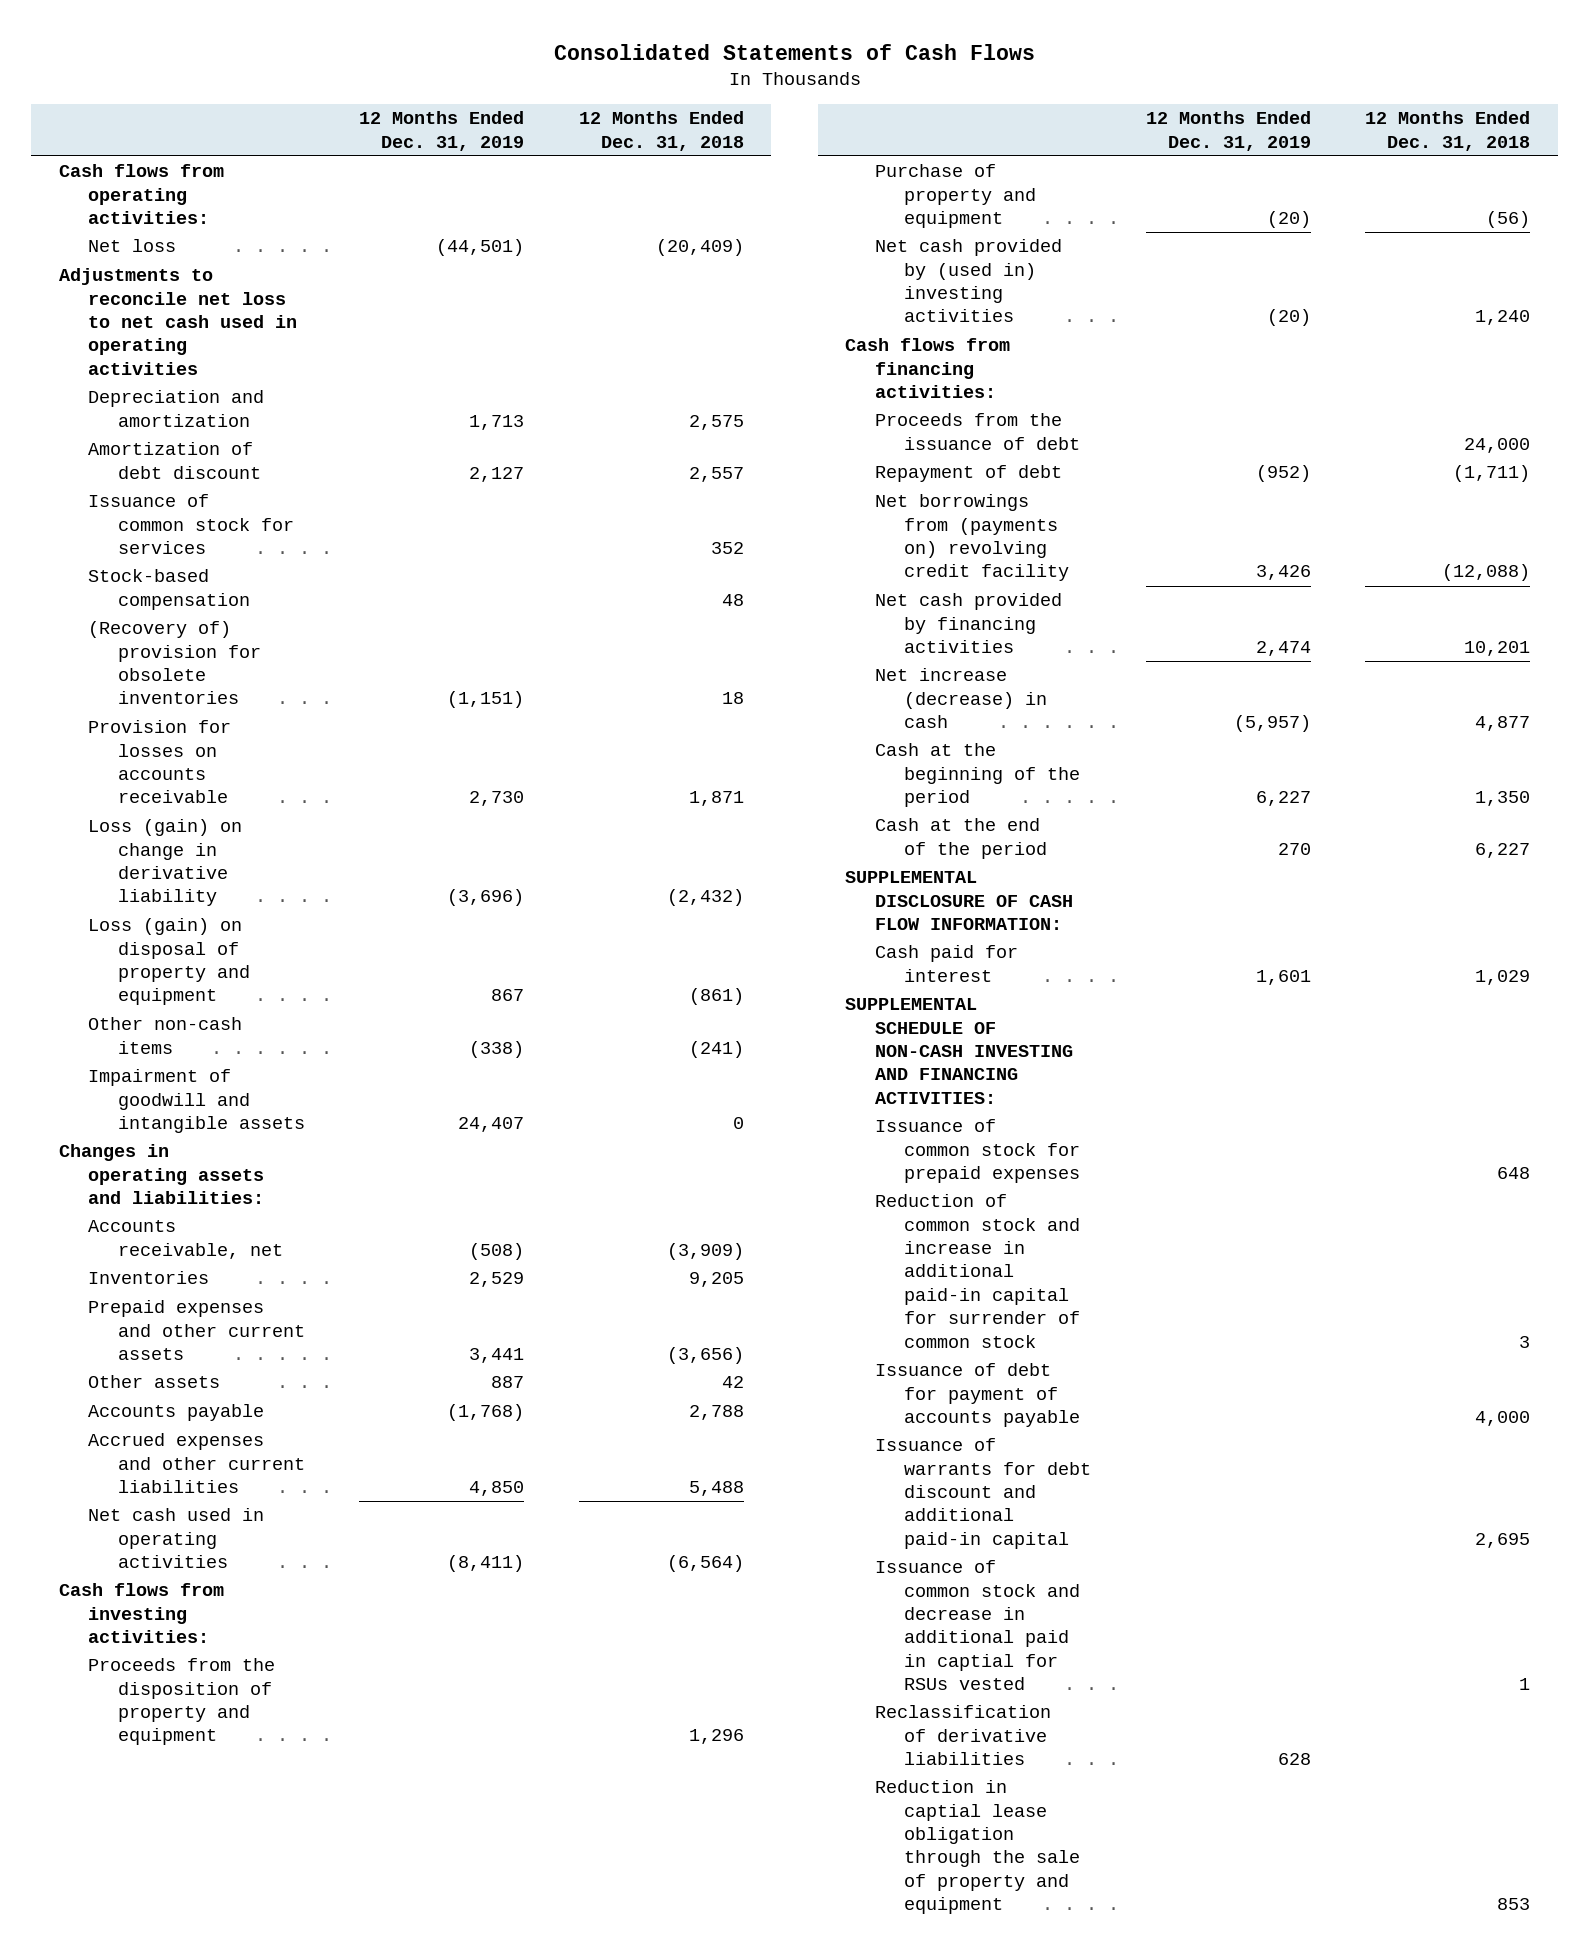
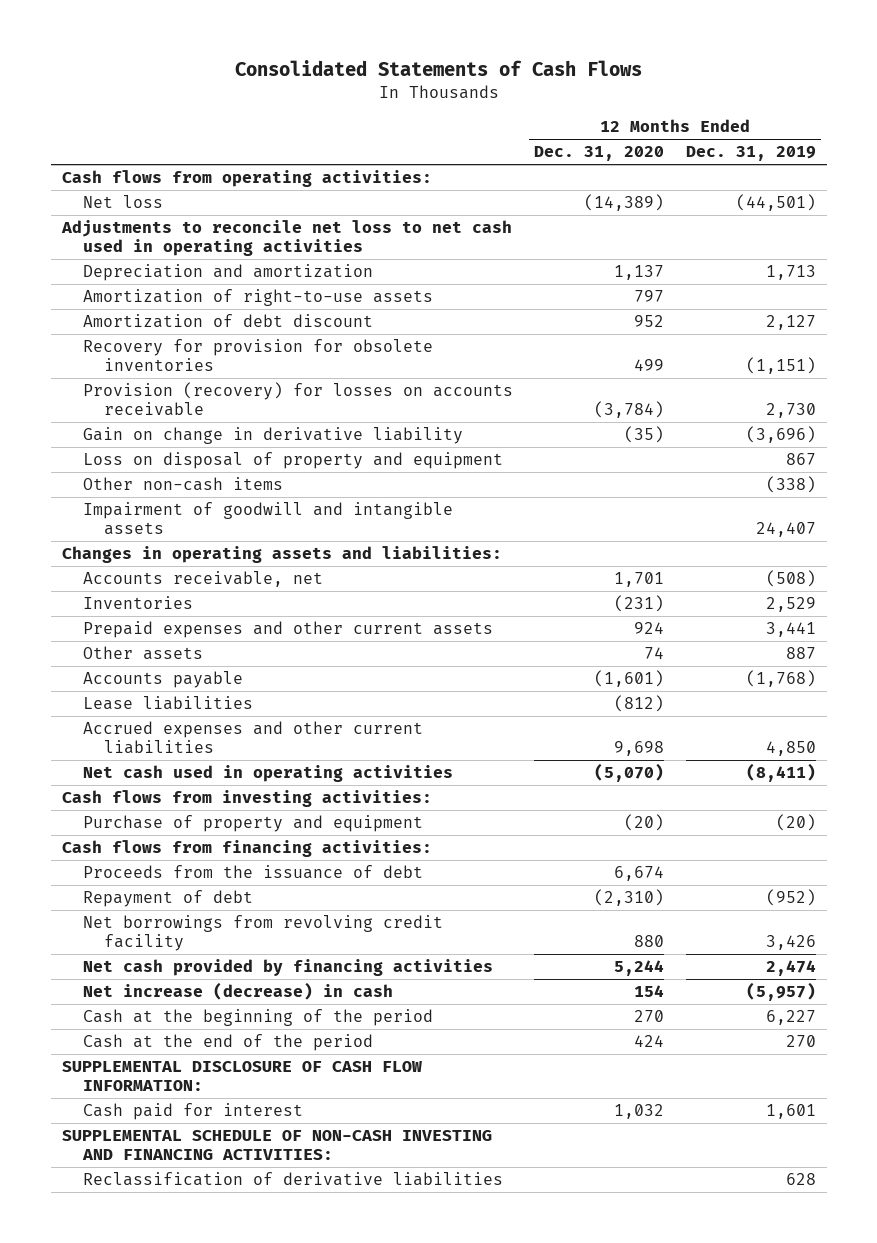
- | 12 Months Ended Dec. 31, 2019 | 12 Months Ended Dec. 31, 2018
+ | 12 Months Ended Dec. 31, 2020 | 12 Months Ended Dec. 31, 2019
+ Amortization of right-to-use assets | 797 |
- Issuance of common stock for services | | 352
- Stock-based compensation | | 48
- (Recovery of) provision for obsolete inventories | (1,151) | 18
- Provision for losses on accounts receivable | 2,730 | 1,871
- Loss (gain) on change in derivative liability | (3,696) | (2,432)
- Loss (gain) on disposal of property and equipment | 867 | (861)
+ Recovery for provision for obsolete inventories | 499 | (1,151)
+ Provision (recovery) for losses on accounts receivable | (3,784) | 2,730
+ Gain on change in derivative liability | (35) | (3,696)
+ Loss on disposal of property and equipment | | 867
+ Lease liabilities | (812) |
- Proceeds from the disposition of property and equipment | | 1,296
- Net cash provided by (used in) investing activities | (20) | 1,240
- Net borrowings from (payments on) revolving credit facility | 3,426 | (12,088)
+ Net borrowings from revolving credit facility | 880 | 3,426
- Issuance of common stock for prepaid expenses | | 648
- Reduction of common stock and increase in additional paid-in capital for surrender of common stock | | 3
- Issuance of debt for payment of accounts payable | | 4,000
- Issuance of warrants for debt discount and additional paid-in capital | | 2,695
- Issuance of common stock and decrease in additional paid in captial for RSUs vested | | 1
- Reduction in captial lease obligation through the sale of property and equipment | | 853

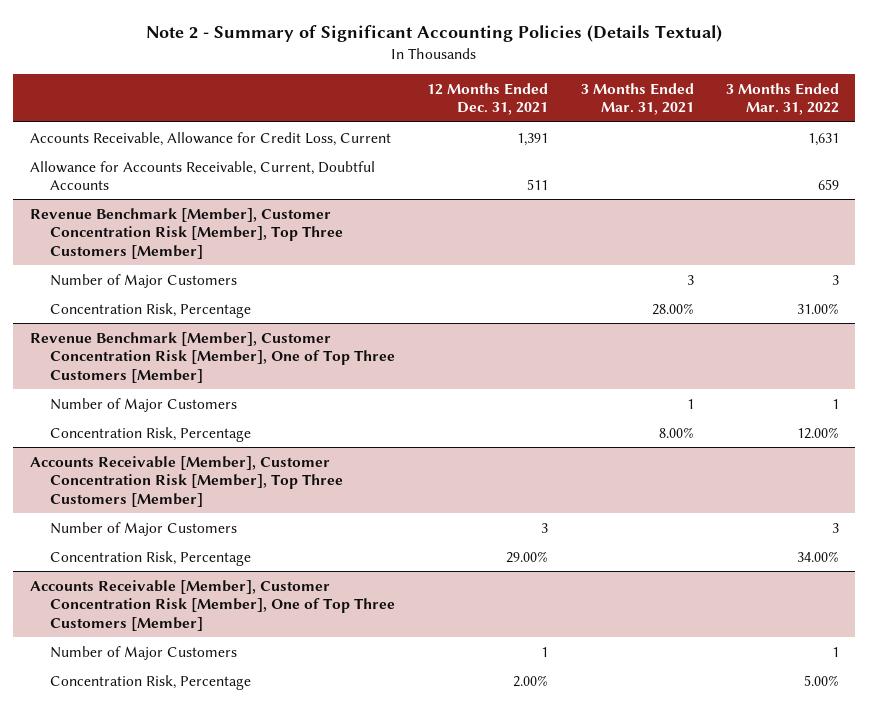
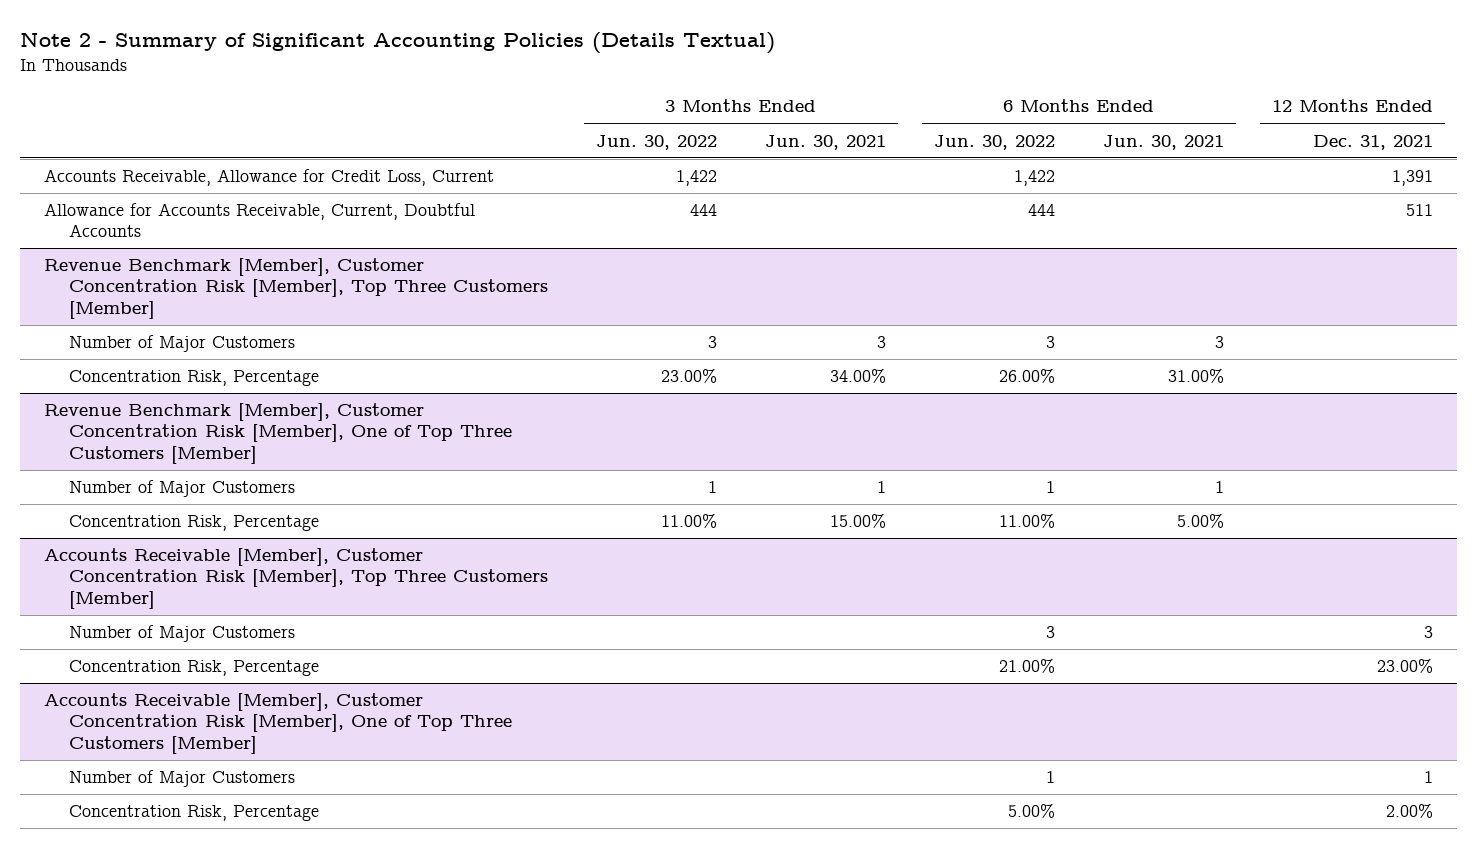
- | 12 Months Ended Dec. 31, 2021 | 3 Months Ended Mar. 31, 2021 | 3 Months Ended Mar. 31, 2022
+ | 3 Months Ended Jun. 30, 2022 | 3 Months Ended Jun. 30, 2021 | 6 Months Ended Jun. 30, 2022 | 6 Months Ended Jun. 30, 2021 | 12 Months Ended Dec. 31, 2021
@ Accounts Receivable [Member], Customer Concentration Risk [Member], Top Three Customers [Member]
- Concentration Risk, Percentage | 29.00% | | 34.00%
+ Concentration Risk, Percentage | | | 21.00% | | 23.00%

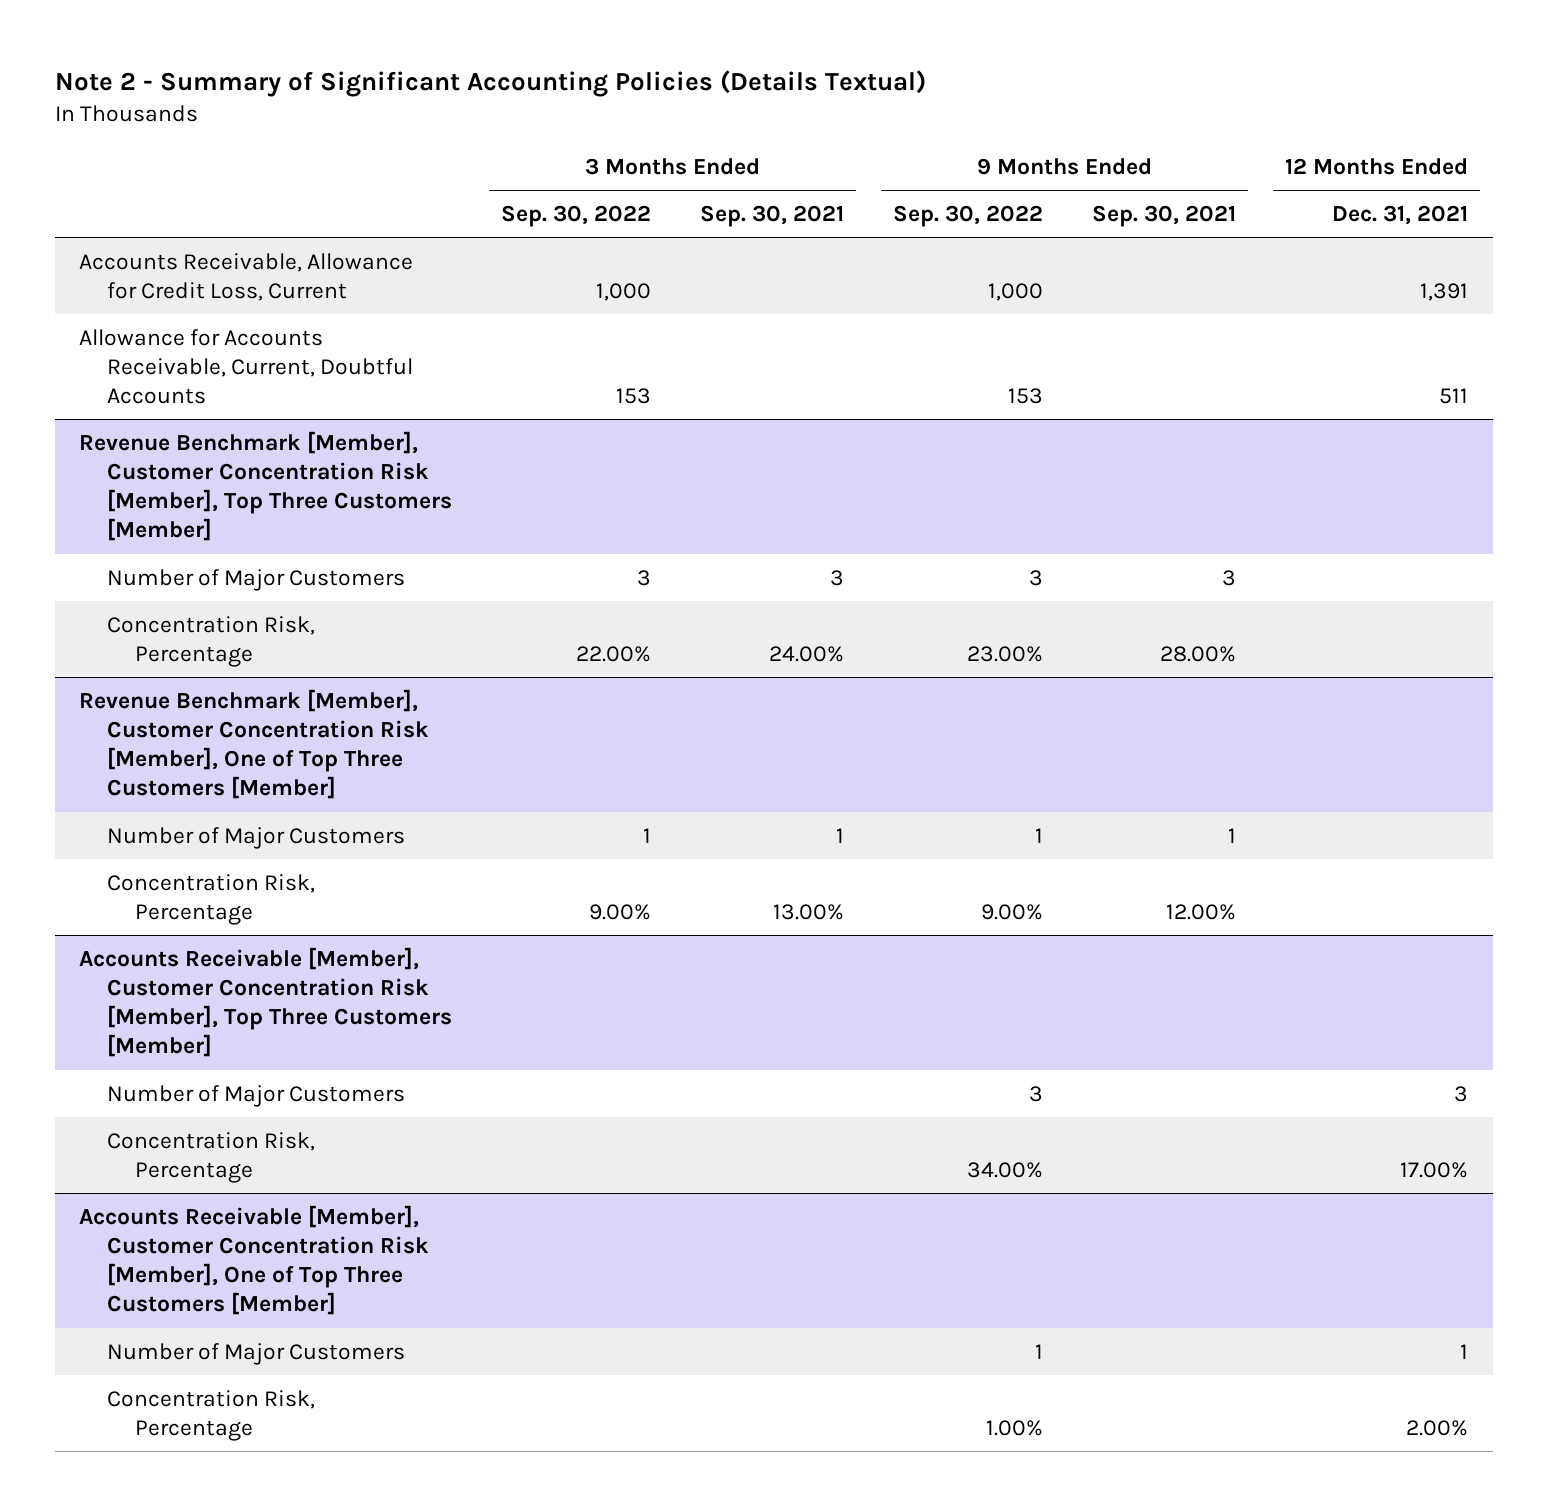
- | 3 Months Ended Jun. 30, 2022 | 3 Months Ended Jun. 30, 2021 | 6 Months Ended Jun. 30, 2022 | 6 Months Ended Jun. 30, 2021 | 12 Months Ended Dec. 31, 2021
+ | 3 Months Ended Sep. 30, 2022 | 3 Months Ended Sep. 30, 2021 | 9 Months Ended Sep. 30, 2022 | 9 Months Ended Sep. 30, 2021 | 12 Months Ended Dec. 31, 2021
@ Accounts Receivable [Member], Customer Concentration Risk [Member], Top Three Customers [Member]
- Concentration Risk, Percentage | | | 21.00% | | 23.00%
+ Concentration Risk, Percentage | | | 34.00% | | 17.00%

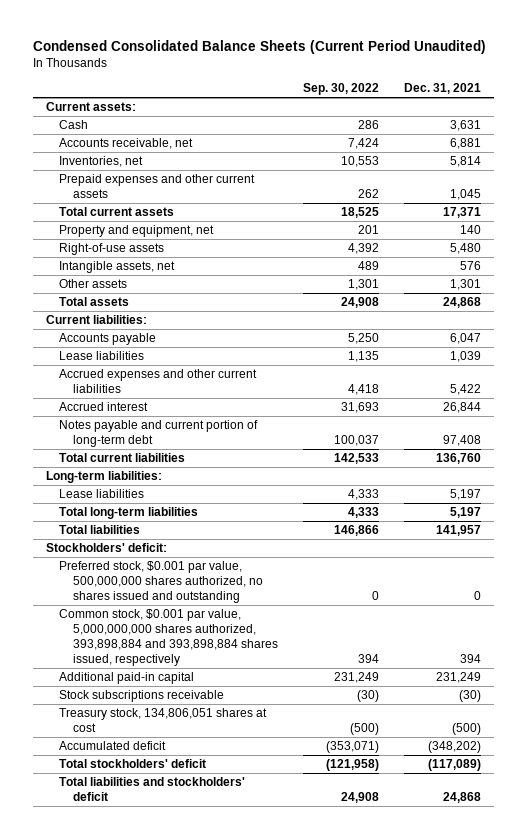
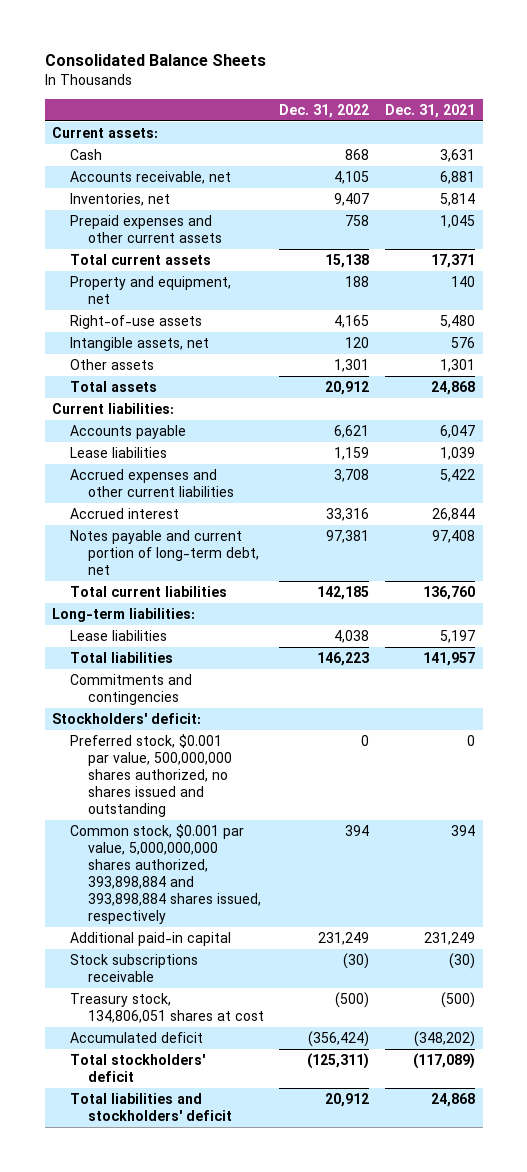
- Condensed Consolidated Balance Sheets (Current Period Unaudited)
+ Consolidated Balance Sheets
- | Sep. 30, 2022 | Dec. 31, 2021
+ | Dec. 31, 2022 | Dec. 31, 2021
- Notes payable and current portion of long-term debt | 100,037 | 97,408
+ Notes payable and current portion of long-term debt, net | 97,381 | 97,408
- Total long-term liabilities | 4,333 | 5,197
+ Commitments and contingencies

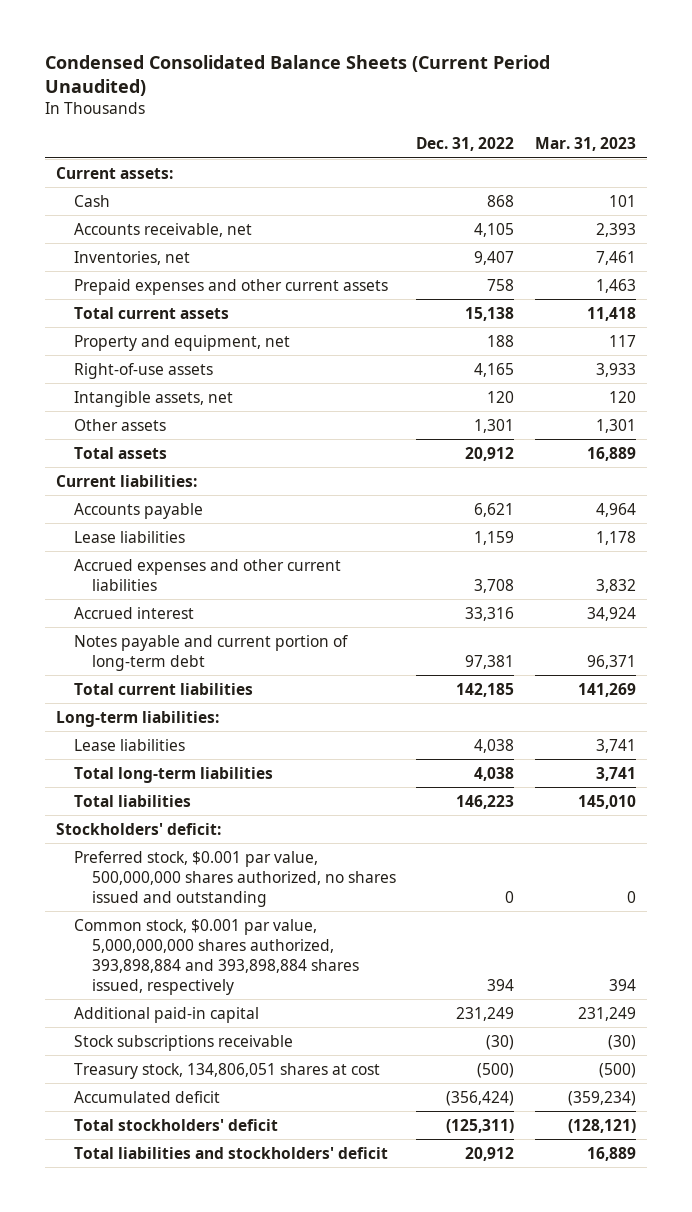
- Consolidated Balance Sheets
+ Condensed Consolidated Balance Sheets (Current Period Unaudited)
- | Dec. 31, 2022 | Dec. 31, 2021
+ | Dec. 31, 2022 | Mar. 31, 2023
- Notes payable and current portion of long-term debt, net | 97,381 | 97,408
+ Notes payable and current portion of long-term debt | 97,381 | 96,371
+ Total long-term liabilities | 4,038 | 3,741
- Commitments and contingencies

